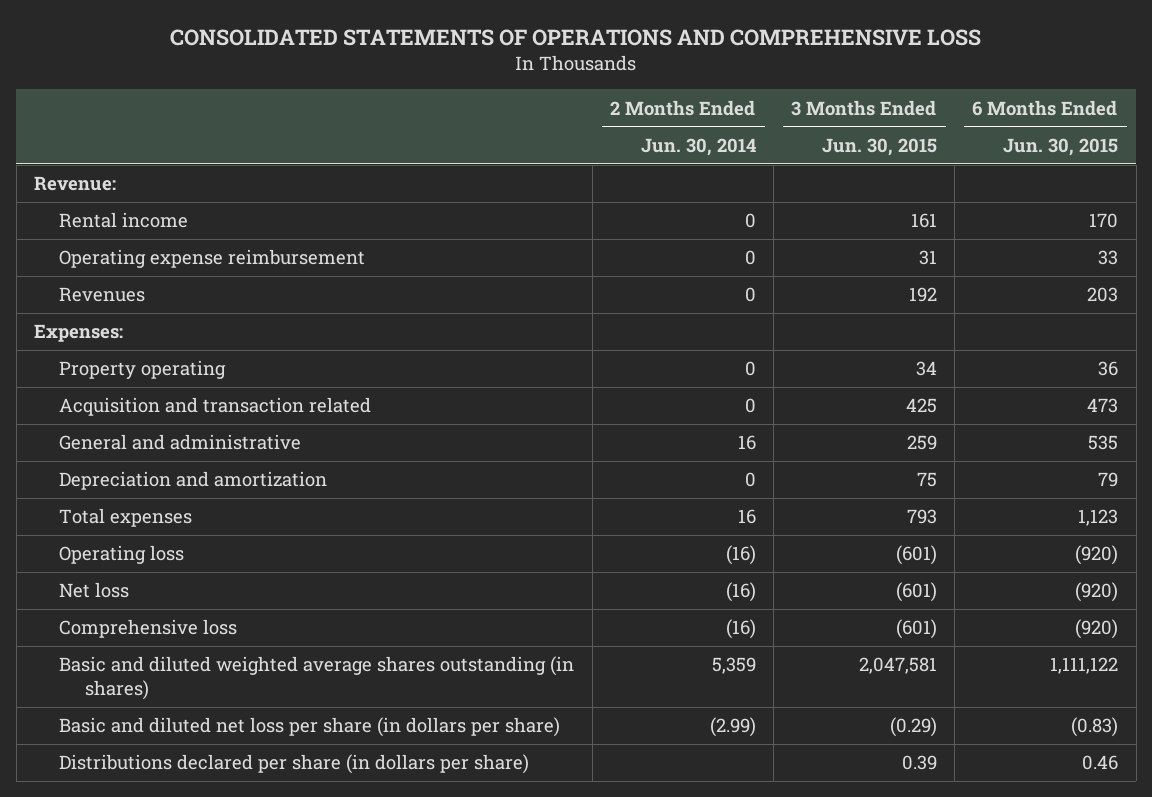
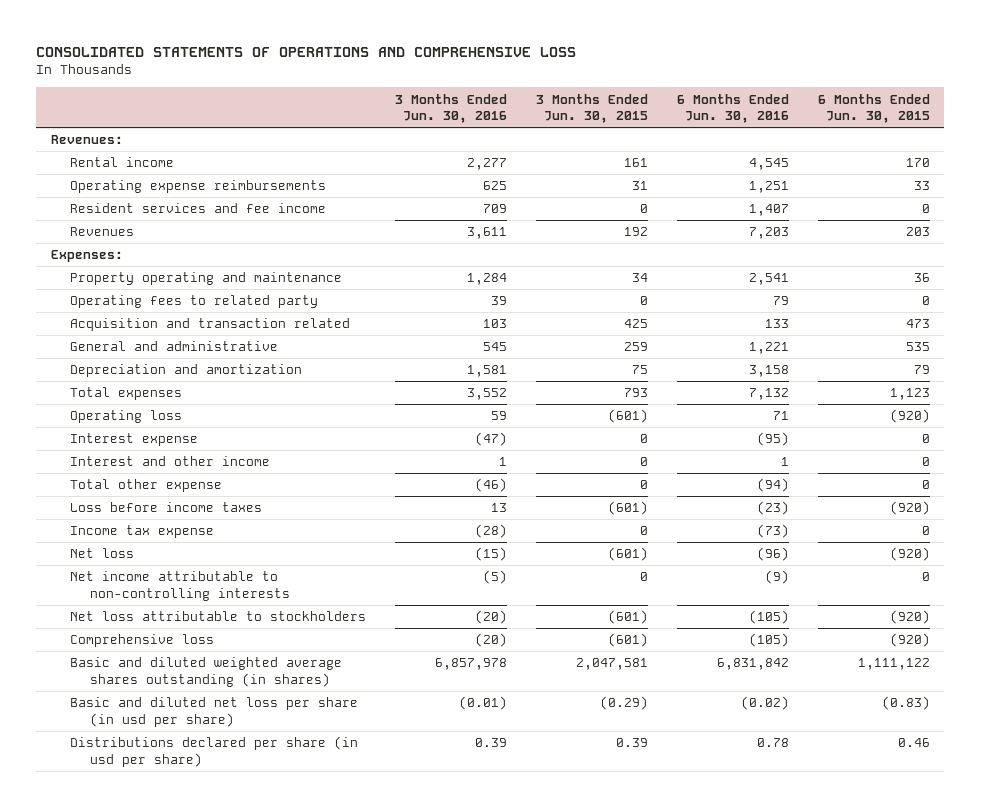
- | 2 Months Ended Jun. 30, 2014 | 3 Months Ended Jun. 30, 2015 | 6 Months Ended Jun. 30, 2015
+ | 3 Months Ended Jun. 30, 2016 | 3 Months Ended Jun. 30, 2015 | 6 Months Ended Jun. 30, 2016 | 6 Months Ended Jun. 30, 2015
- Revenue:
+ Revenues:
- Operating expense reimbursement | 0 | 31 | 33
+ Operating expense reimbursements | 625 | 31 | 1,251 | 33
+ Resident services and fee income | 709 | 0 | 1,407 | 0
- Property operating | 0 | 34 | 36
+ Property operating and maintenance | 1,284 | 34 | 2,541 | 36
+ Operating fees to related party | 39 | 0 | 79 | 0
+ Interest expense | (47) | 0 | (95) | 0
+ Interest and other income | 1 | 0 | 1 | 0
+ Total other expense | (46) | 0 | (94) | 0
+ Loss before income taxes | 13 | (601) | (23) | (920)
+ Income tax expense | (28) | 0 | (73) | 0
+ Net income attributable to non-controlling interests | (5) | 0 | (9) | 0
+ Net loss attributable to stockholders | (20) | (601) | (105) | (920)
- Basic and diluted net loss per share (in dollars per share) | (2.99) | (0.29) | (0.83)
- Distributions declared per share (in dollars per share) | | 0.39 | 0.46
+ Basic and diluted net loss per share (in usd per share) | (0.01) | (0.29) | (0.02) | (0.83)
+ Distributions declared per share (in usd per share) | 0.39 | 0.39 | 0.78 | 0.46

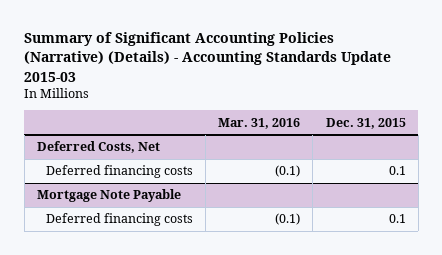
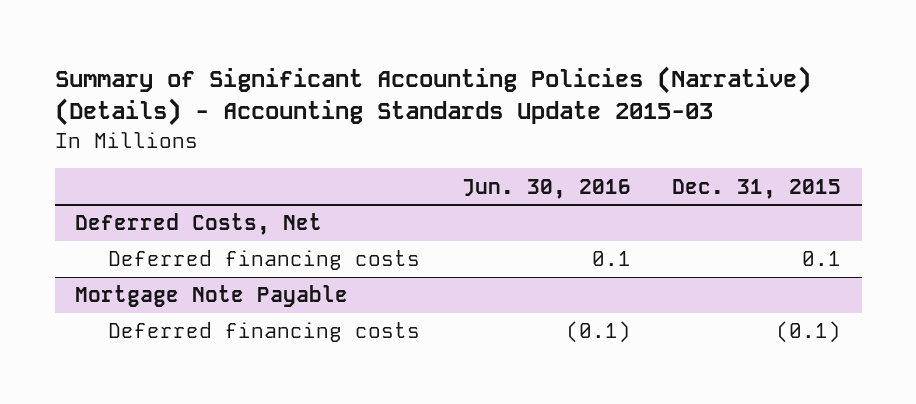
- | Mar. 31, 2016 | Dec. 31, 2015
+ | Jun. 30, 2016 | Dec. 31, 2015
@ Mortgage Note Payable
- Deferred financing costs | (0.1) | 0.1
+ Deferred financing costs | (0.1) | (0.1)

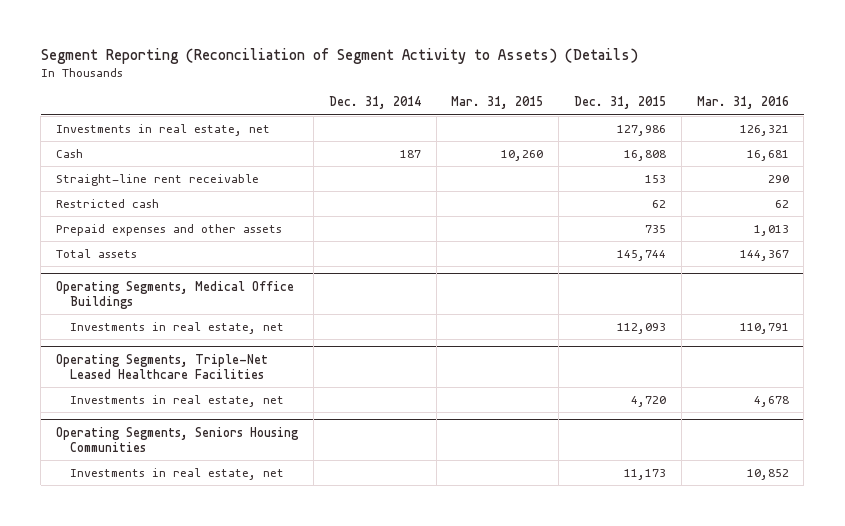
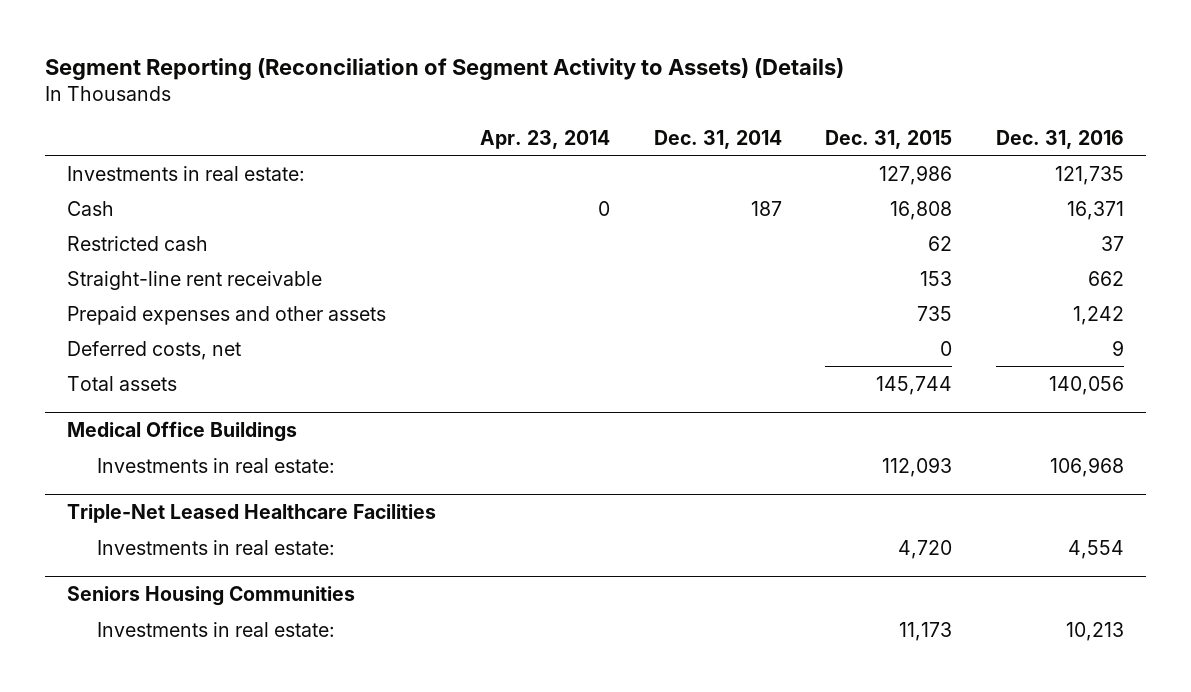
- | Dec. 31, 2014 | Mar. 31, 2015 | Dec. 31, 2015 | Mar. 31, 2016
+ | Apr. 23, 2014 | Dec. 31, 2014 | Dec. 31, 2015 | Dec. 31, 2016
- Investments in real estate, net | | | 127,986 | 126,321
+ Investments in real estate: | | | 127,986 | 121,735
moved down: Straight-line rent receivable | | | 153 | 662
+ Deferred costs, net | | | 0 | 9
- Operating Segments, Medical Office Buildings
- Investments in real estate, net | | | 112,093 | 110,791
- Operating Segments, Triple-Net Leased Healthcare Facilities
- Investments in real estate, net | | | 4,720 | 4,678
- Operating Segments, Seniors Housing Communities
- Investments in real estate, net | | | 11,173 | 10,852
+ Medical Office Buildings
+ Investments in real estate: | | | 112,093 | 106,968
+ Triple-Net Leased Healthcare Facilities
+ Investments in real estate: | | | 4,720 | 4,554
+ Seniors Housing Communities
+ Investments in real estate: | | | 11,173 | 10,213

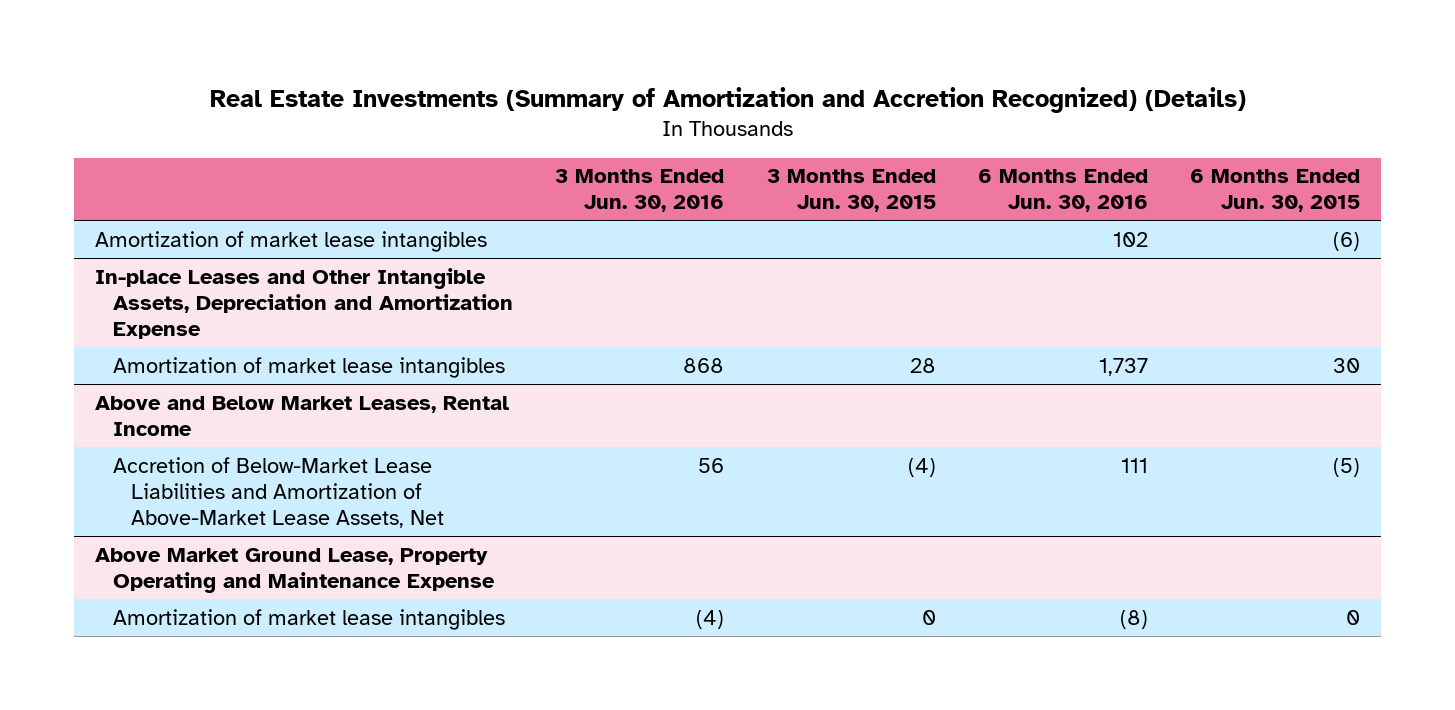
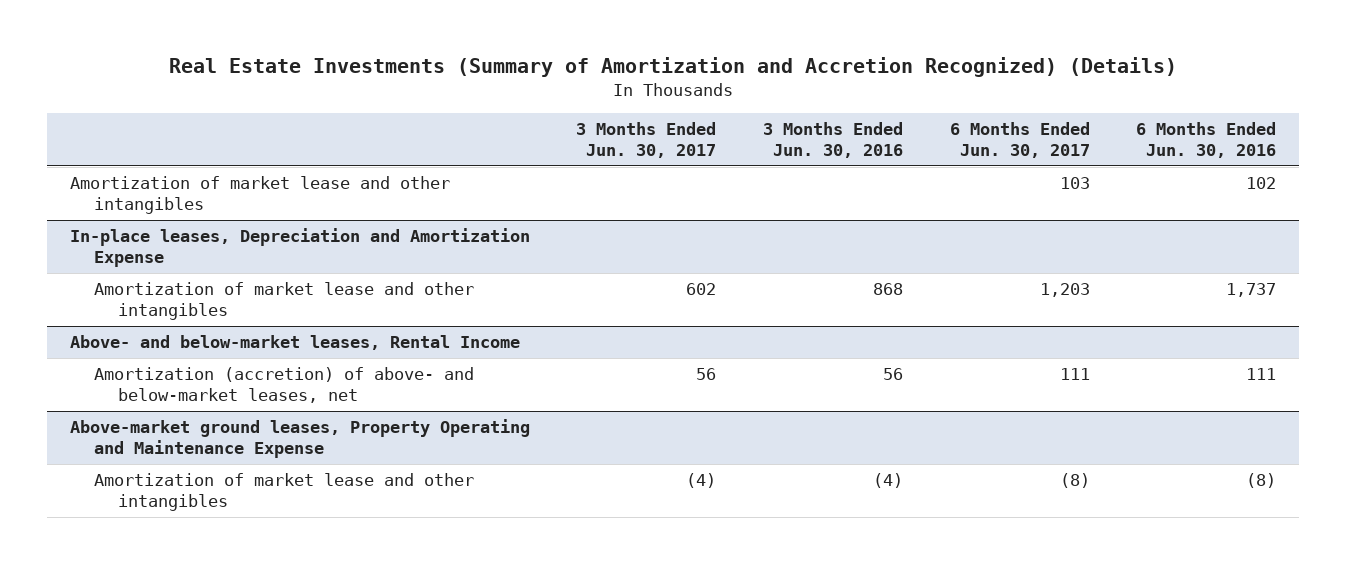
- | 3 Months Ended Jun. 30, 2016 | 3 Months Ended Jun. 30, 2015 | 6 Months Ended Jun. 30, 2016 | 6 Months Ended Jun. 30, 2015
+ | 3 Months Ended Jun. 30, 2017 | 3 Months Ended Jun. 30, 2016 | 6 Months Ended Jun. 30, 2017 | 6 Months Ended Jun. 30, 2016
- Amortization of market lease intangibles | | | 102 | (6)
- In-place Leases and Other Intangible Assets, Depreciation and Amortization Expense
- Amortization of market lease intangibles | 868 | 28 | 1,737 | 30
- Above and Below Market Leases, Rental Income
- Accretion of Below-Market Lease Liabilities and Amortization of Above-Market Lease Assets, Net | 56 | (4) | 111 | (5)
- Above Market Ground Lease, Property Operating and Maintenance Expense
- Amortization of market lease intangibles | (4) | 0 | (8) | 0
+ Amortization of market lease and other intangibles | | | 103 | 102
+ In-place leases, Depreciation and Amortization Expense
+ Amortization of market lease and other intangibles | 602 | 868 | 1,203 | 1,737
+ Above- and below-market leases, Rental Income
+ Amortization (accretion) of above- and below-market leases, net | 56 | 56 | 111 | 111
+ Above-market ground leases, Property Operating and Maintenance Expense
+ Amortization of market lease and other intangibles | (4) | (4) | (8) | (8)

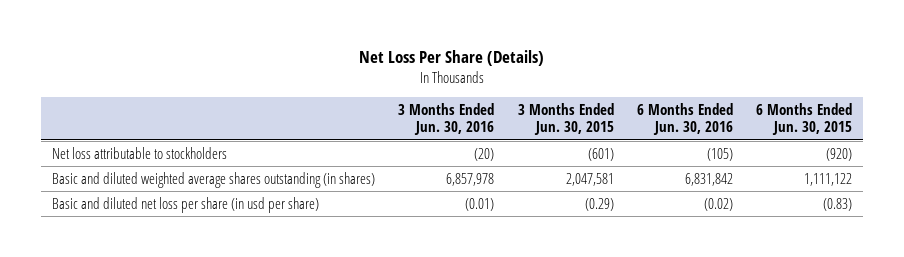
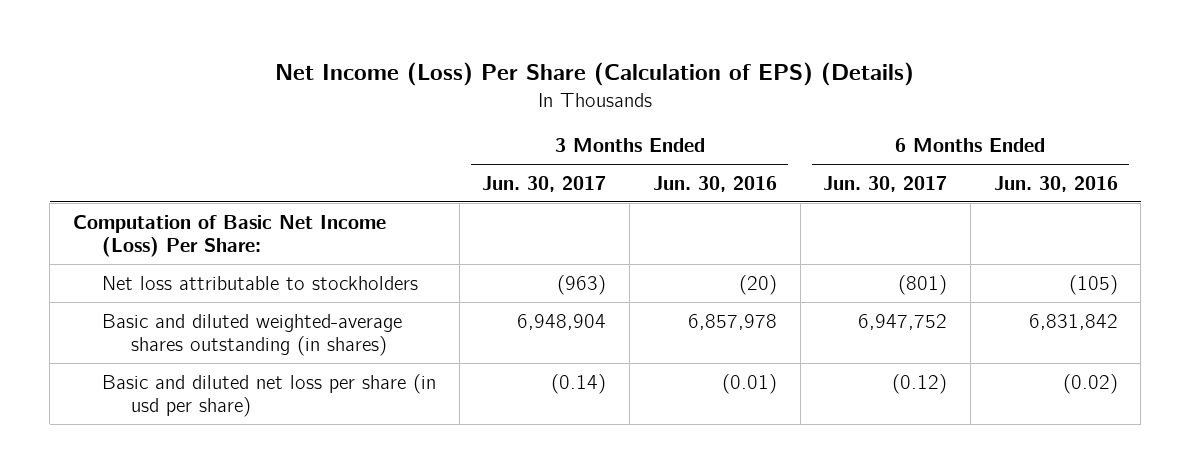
- Net Loss Per Share (Details)
+ Net Income (Loss) Per Share (Calculation of EPS) (Details)
- | 3 Months Ended Jun. 30, 2016 | 3 Months Ended Jun. 30, 2015 | 6 Months Ended Jun. 30, 2016 | 6 Months Ended Jun. 30, 2015
+ | 3 Months Ended Jun. 30, 2017 | 3 Months Ended Jun. 30, 2016 | 6 Months Ended Jun. 30, 2017 | 6 Months Ended Jun. 30, 2016
+ Computation of Basic Net Income (Loss) Per Share:
- Basic and diluted weighted average shares outstanding (in shares) | 6,857,978 | 2,047,581 | 6,831,842 | 1,111,122
+ Basic and diluted weighted-average shares outstanding (in shares) | 6,948,904 | 6,857,978 | 6,947,752 | 6,831,842

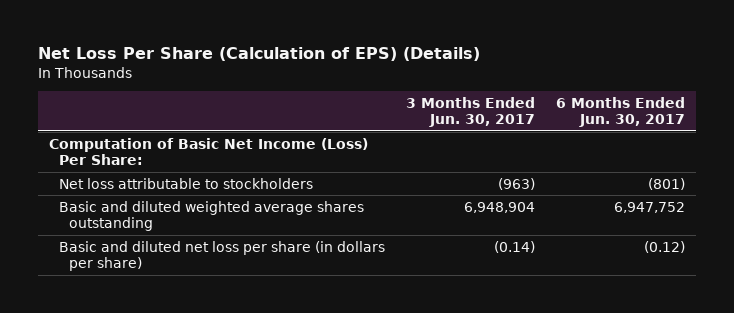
- Net Income (Loss) Per Share (Calculation of EPS) (Details)
+ Net Loss Per Share (Calculation of EPS) (Details)
- | 3 Months Ended Jun. 30, 2017 | 3 Months Ended Jun. 30, 2016 | 6 Months Ended Jun. 30, 2017 | 6 Months Ended Jun. 30, 2016
+ | 3 Months Ended Jun. 30, 2017 | 6 Months Ended Jun. 30, 2017
- Basic and diluted weighted-average shares outstanding (in shares) | 6,948,904 | 6,857,978 | 6,947,752 | 6,831,842
- Basic and diluted net loss per share (in usd per share) | (0.14) | (0.01) | (0.12) | (0.02)
+ Basic and diluted weighted average shares outstanding | 6,948,904 | 6,947,752
+ Basic and diluted net loss per share (in dollars per share) | (0.14) | (0.12)

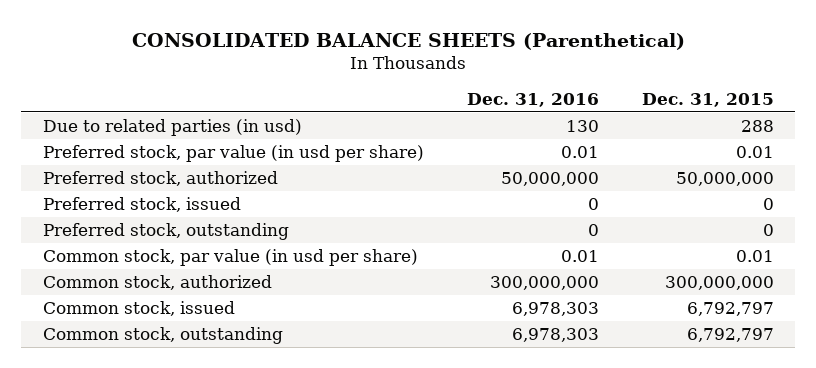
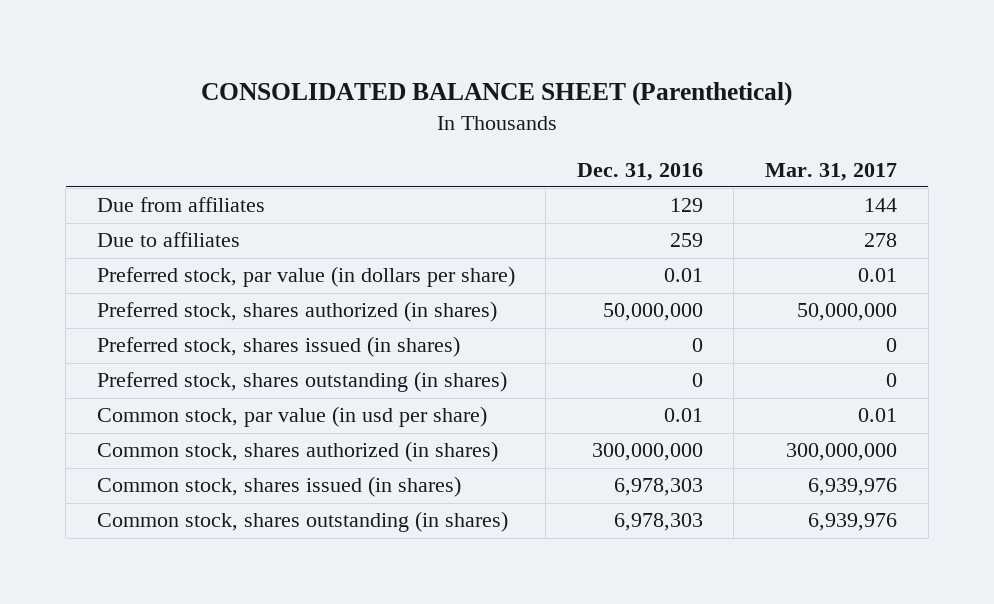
- CONSOLIDATED BALANCE SHEETS (Parenthetical)
+ CONSOLIDATED BALANCE SHEET (Parenthetical)
- | Dec. 31, 2016 | Dec. 31, 2015
+ | Dec. 31, 2016 | Mar. 31, 2017
- Due to related parties (in usd) | 130 | 288
- Preferred stock, par value (in usd per share) | 0.01 | 0.01
- Preferred stock, authorized | 50,000,000 | 50,000,000
- Preferred stock, issued | 0 | 0
- Preferred stock, outstanding | 0 | 0
+ Due from affiliates | 129 | 144
+ Due to affiliates | 259 | 278
+ Preferred stock, par value (in dollars per share) | 0.01 | 0.01
+ Preferred stock, shares authorized (in shares) | 50,000,000 | 50,000,000
+ Preferred stock, shares issued (in shares) | 0 | 0
+ Preferred stock, shares outstanding (in shares) | 0 | 0
- Common stock, authorized | 300,000,000 | 300,000,000
- Common stock, issued | 6,978,303 | 6,792,797
- Common stock, outstanding | 6,978,303 | 6,792,797
+ Common stock, shares authorized (in shares) | 300,000,000 | 300,000,000
+ Common stock, shares issued (in shares) | 6,978,303 | 6,939,976
+ Common stock, shares outstanding (in shares) | 6,978,303 | 6,939,976

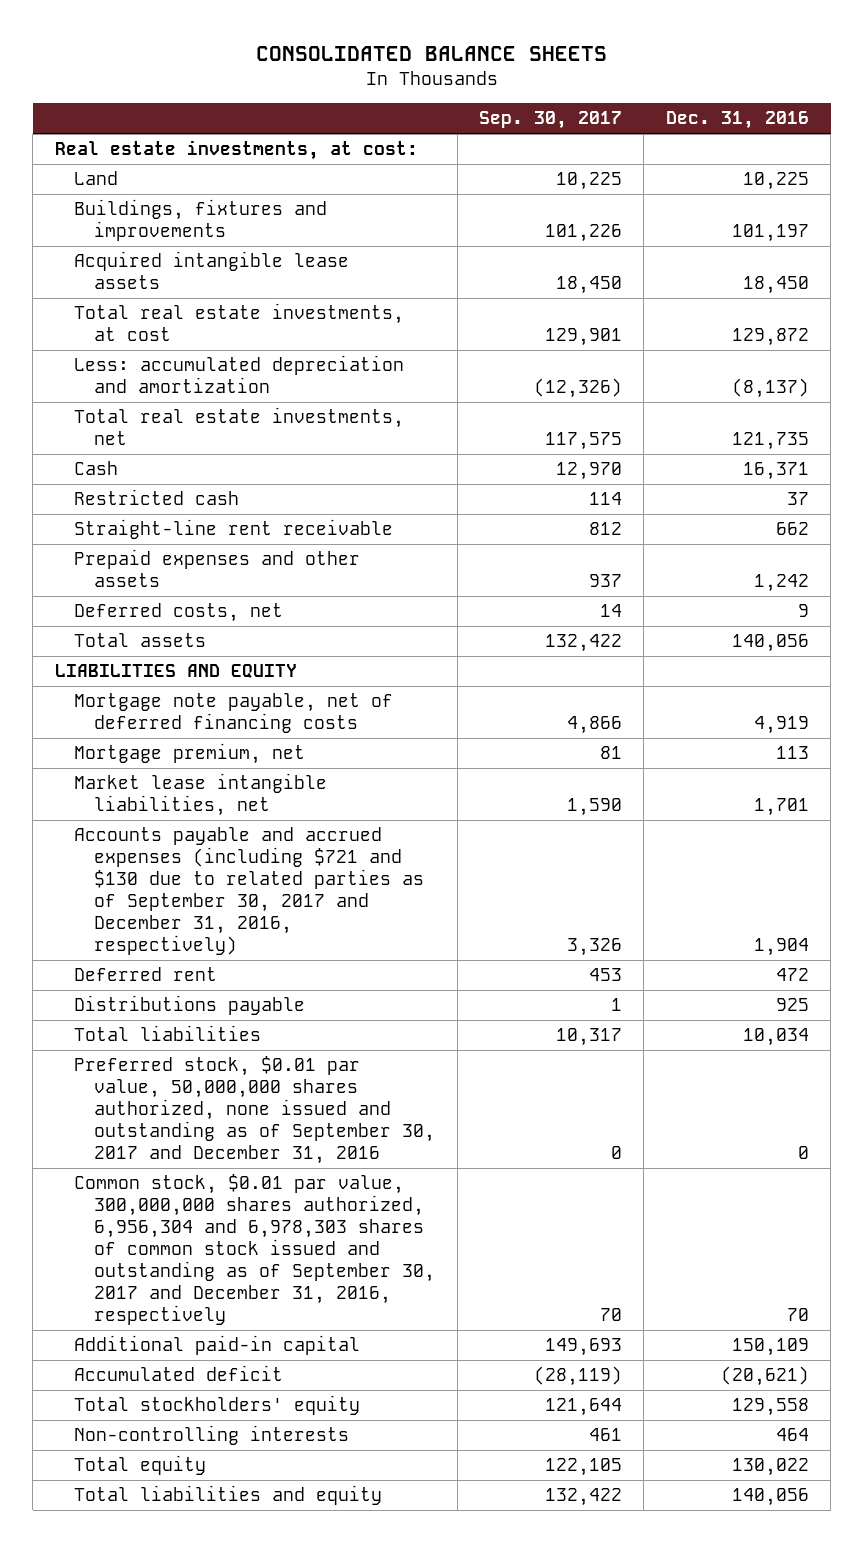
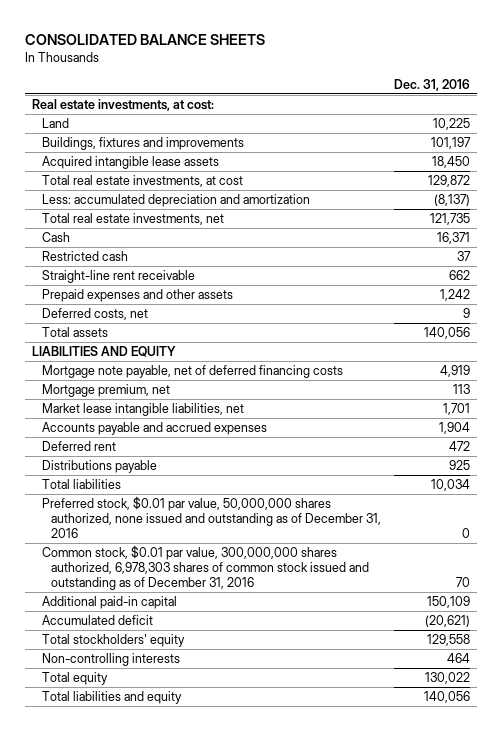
- | Sep. 30, 2017 | Dec. 31, 2016
+ | Dec. 31, 2016
- Accounts payable and accrued expenses (including $721 and $130 due to related parties as of September 30, 2017 and December 31, 2016, respectively) | 3,326 | 1,904
+ Accounts payable and accrued expenses | 1,904
- Preferred stock, $0.01 par value, 50,000,000 shares authorized, none issued and outstanding as of September 30, 2017 and December 31, 2016 | 0 | 0
- Common stock, $0.01 par value, 300,000,000 shares authorized, 6,956,304 and 6,978,303 shares of common stock issued and outstanding as of September 30, 2017 and December 31, 2016, respectively | 70 | 70
+ Preferred stock, $0.01 par value, 50,000,000 shares authorized, none issued and outstanding as of December 31, 2016 | 0
+ Common stock, $0.01 par value, 300,000,000 shares authorized, 6,978,303 shares of common stock issued and outstanding as of December 31, 2016 | 70

